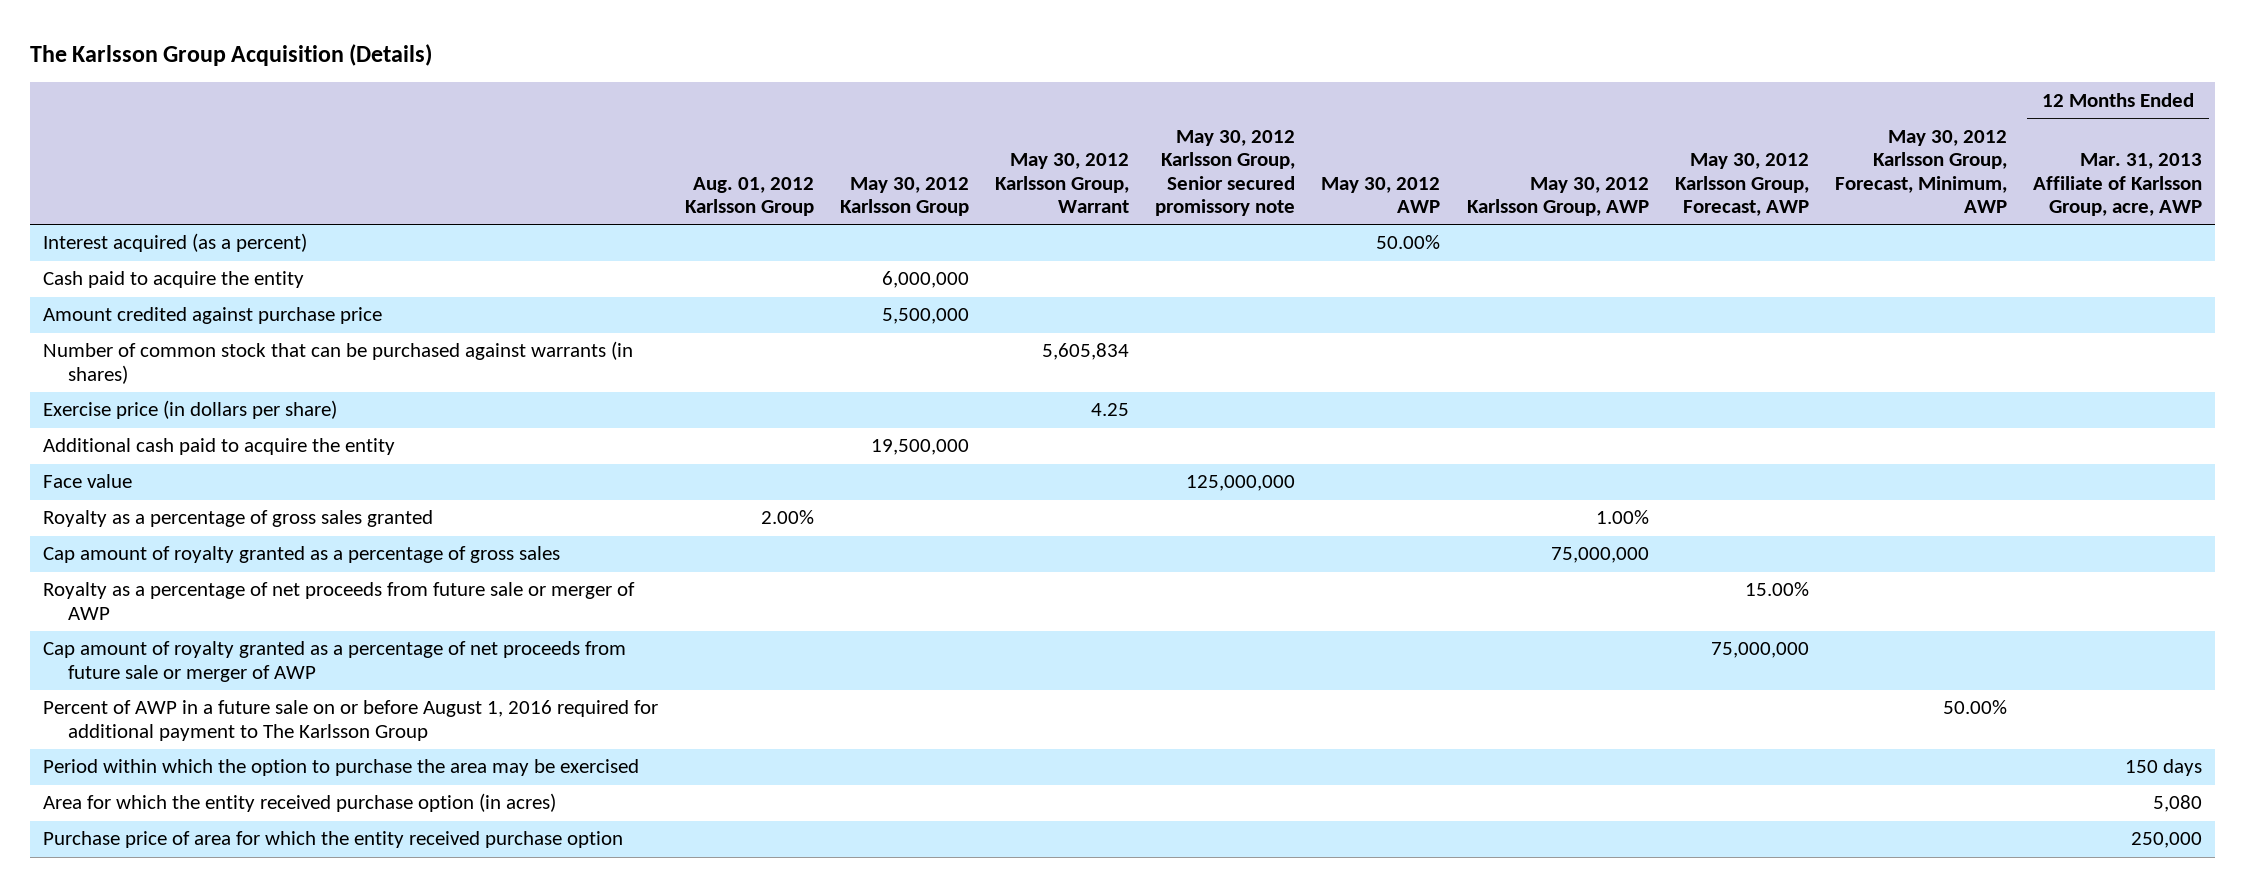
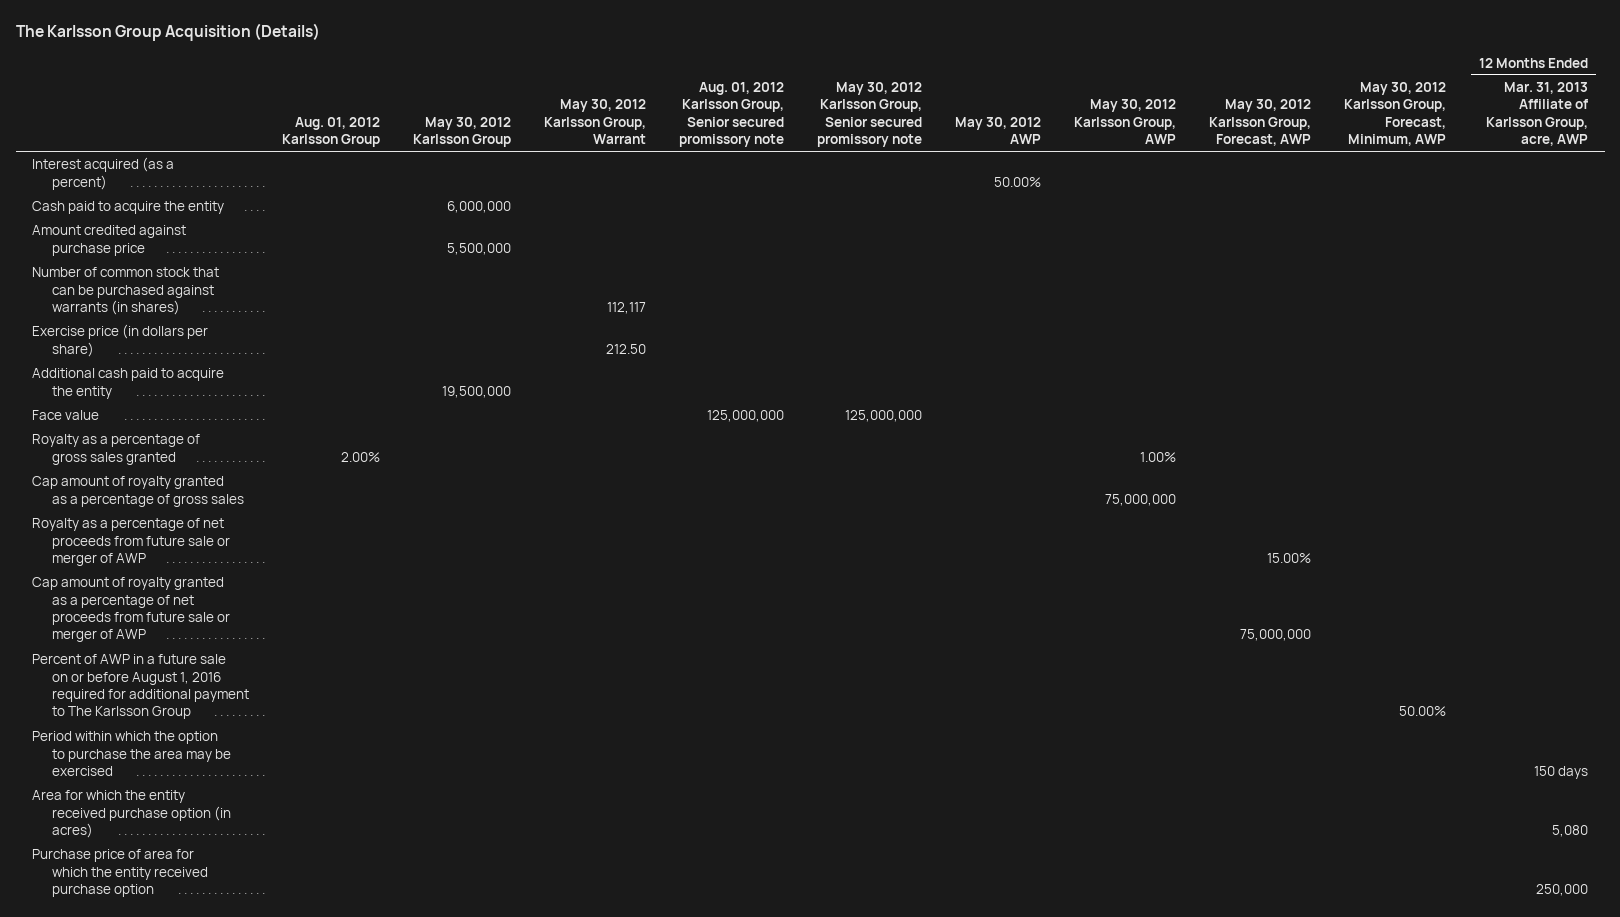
- | Aug. 01, 2012 Karlsson Group | May 30, 2012 Karlsson Group | May 30, 2012 Karlsson Group, Warrant | May 30, 2012 Karlsson Group, Senior secured promissory note | May 30, 2012 AWP | May 30, 2012 Karlsson Group, AWP | May 30, 2012 Karlsson Group, Forecast, AWP | May 30, 2012 Karlsson Group, Forecast, Minimum, AWP | 12 Months Ended Mar. 31, 2013 Affiliate of Karlsson Group, acre, AWP
+ | Aug. 01, 2012 Karlsson Group | May 30, 2012 Karlsson Group | May 30, 2012 Karlsson Group, Warrant | Aug. 01, 2012 Karlsson Group, Senior secured promissory note | May 30, 2012 Karlsson Group, Senior secured promissory note | May 30, 2012 AWP | May 30, 2012 Karlsson Group, AWP | May 30, 2012 Karlsson Group, Forecast, AWP | May 30, 2012 Karlsson Group, Forecast, Minimum, AWP | 12 Months Ended Mar. 31, 2013 Affiliate of Karlsson Group, acre, AWP
- Number of common stock that can be purchased against warrants (in shares) | | | 5,605,834 | | | | | |
- Exercise price (in dollars per share) | | | 4.25 | | | | | |
+ Number of common stock that can be purchased against warrants (in shares) | | | 112,117 | | | | | | |
+ Exercise price (in dollars per share) | | | 212.50 | | | | | | |

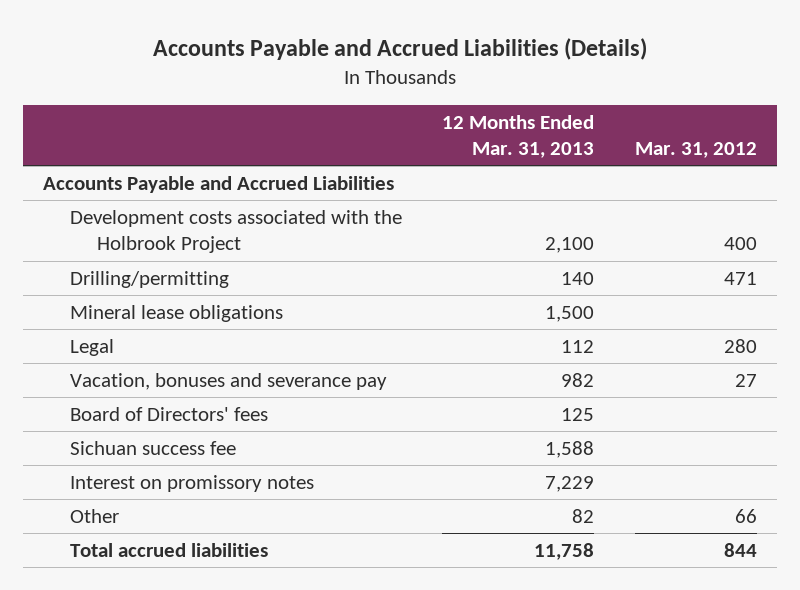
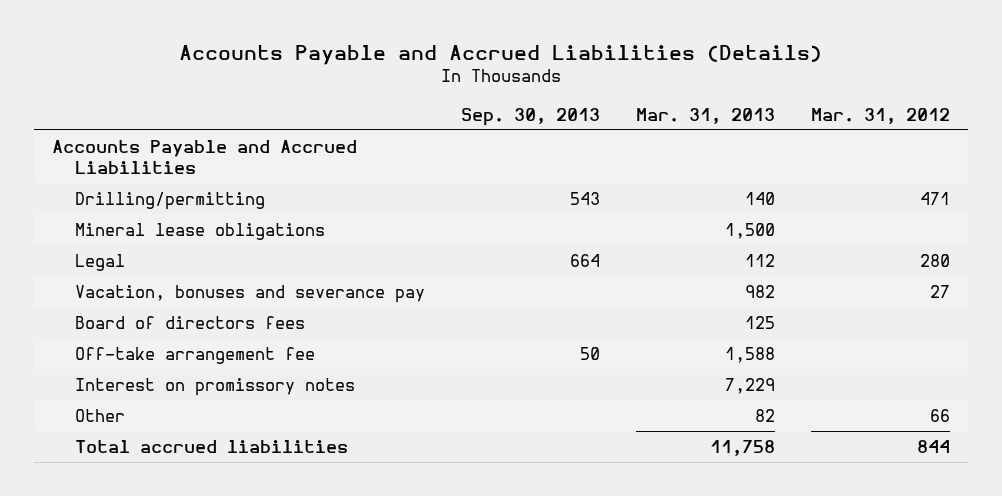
- | 12 Months Ended Mar. 31, 2013 | Mar. 31, 2012
+ | Sep. 30, 2013 | Mar. 31, 2013 | Mar. 31, 2012
- Development costs associated with the Holbrook Project | 2,100 | 400
- Board of Directors' fees | 125 |
- Sichuan success fee | 1,588 |
+ Board of directors fees | | 125 |
+ Off-take arrangement fee | 50 | 1,588 |

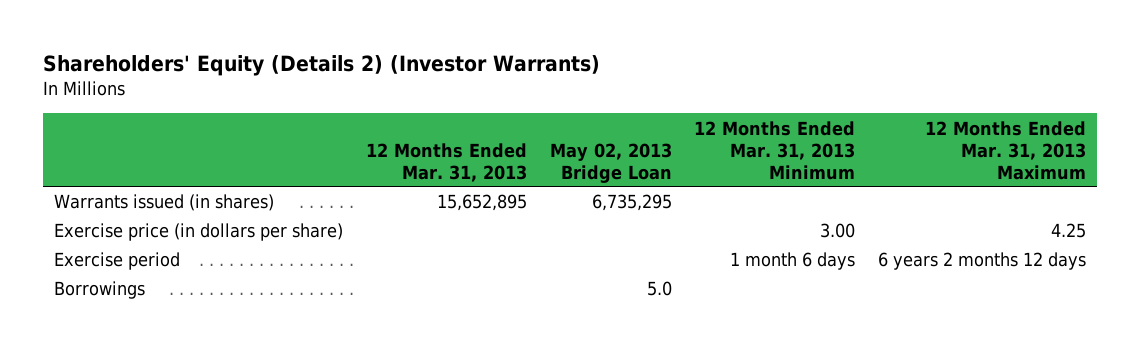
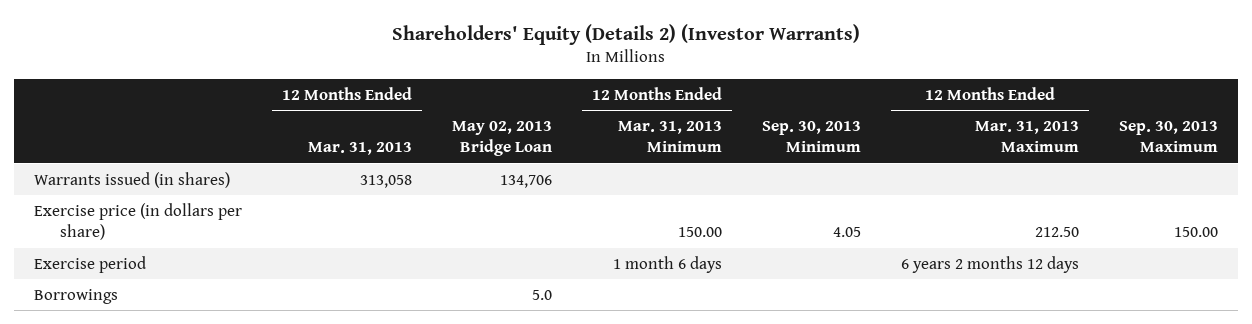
- | 12 Months Ended Mar. 31, 2013 | May 02, 2013 Bridge Loan | 12 Months Ended Mar. 31, 2013 Minimum | 12 Months Ended Mar. 31, 2013 Maximum
+ | 12 Months Ended Mar. 31, 2013 | May 02, 2013 Bridge Loan | 12 Months Ended Mar. 31, 2013 Minimum | Sep. 30, 2013 Minimum | 12 Months Ended Mar. 31, 2013 Maximum | Sep. 30, 2013 Maximum
- Warrants issued (in shares) | 15,652,895 | 6,735,295 | |
- Exercise price (in dollars per share) | | | 3.00 | 4.25
+ Warrants issued (in shares) | 313,058 | 134,706 | | | |
+ Exercise price (in dollars per share) | | | 150.00 | 4.05 | 212.50 | 150.00

